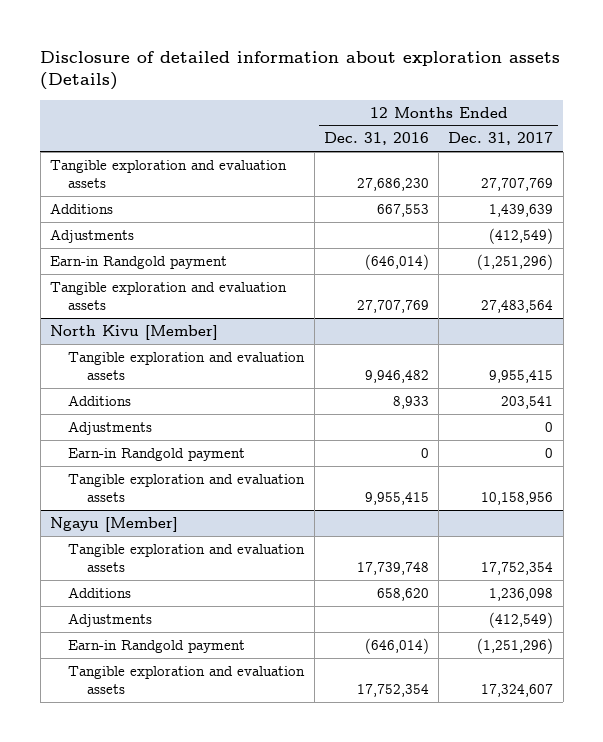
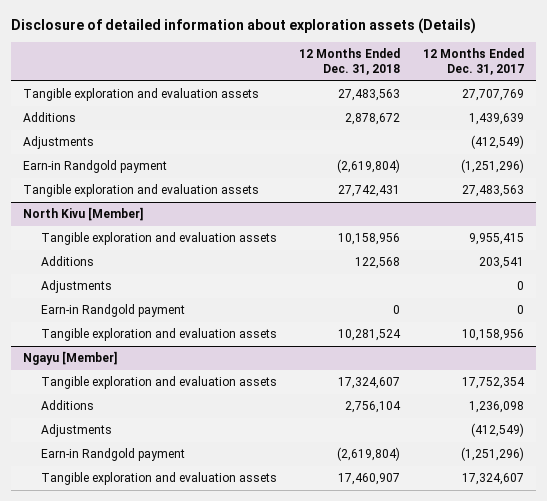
- | 12 Months Ended Dec. 31, 2016 | 12 Months Ended Dec. 31, 2017
+ | 12 Months Ended Dec. 31, 2018 | 12 Months Ended Dec. 31, 2017
- Tangible exploration and evaluation assets | 27,707,769 | 27,483,564
+ Tangible exploration and evaluation assets | 27,742,431 | 27,483,563

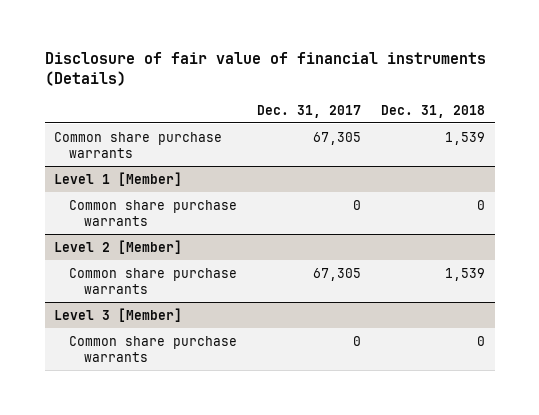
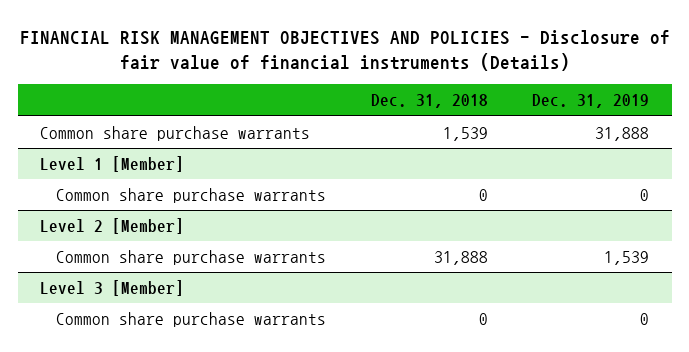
- Disclosure of fair value of financial instruments (Details)
+ FINANCIAL RISK MANAGEMENT OBJECTIVES AND POLICIES - Disclosure of fair value of financial instruments (Details)
- | Dec. 31, 2017 | Dec. 31, 2018
+ | Dec. 31, 2018 | Dec. 31, 2019
@ Level 2 [Member]
- Common share purchase warrants | 67,305 | 1,539
+ Common share purchase warrants | 31,888 | 1,539

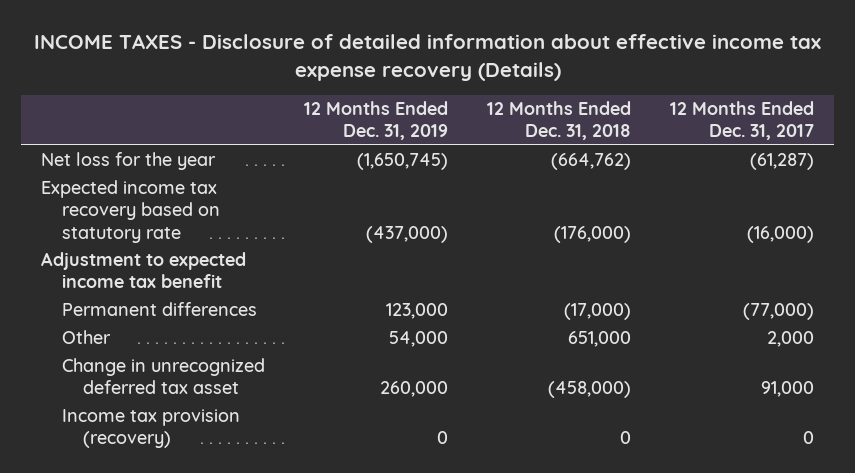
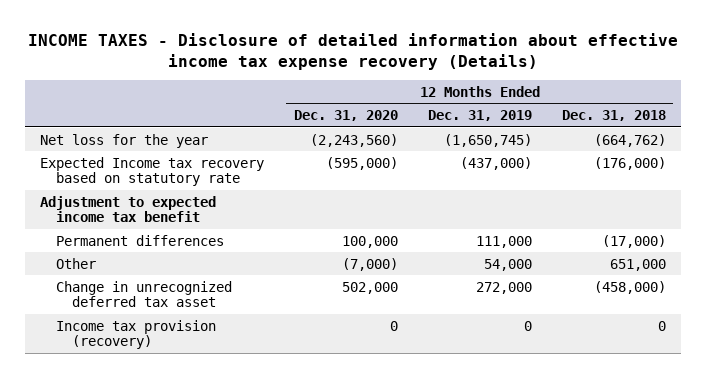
- | 12 Months Ended Dec. 31, 2019 | 12 Months Ended Dec. 31, 2018 | 12 Months Ended Dec. 31, 2017
+ | 12 Months Ended Dec. 31, 2020 | 12 Months Ended Dec. 31, 2019 | 12 Months Ended Dec. 31, 2018
- Expected income tax recovery based on statutory rate | (437,000) | (176,000) | (16,000)
+ Expected Income tax recovery based on statutory rate | (595,000) | (437,000) | (176,000)
- Permanent differences | 123,000 | (17,000) | (77,000)
+ Permanent differences | 100,000 | 111,000 | (17,000)
- Change in unrecognized deferred tax asset | 260,000 | (458,000) | 91,000
+ Change in unrecognized deferred tax asset | 502,000 | 272,000 | (458,000)

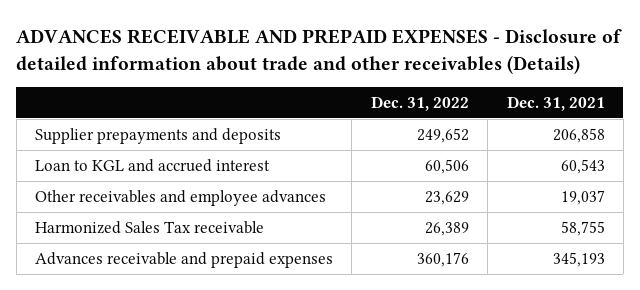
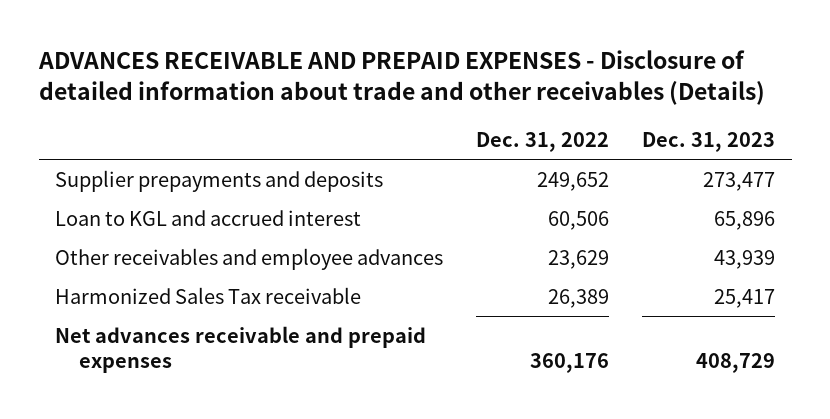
- | Dec. 31, 2022 | Dec. 31, 2021
+ | Dec. 31, 2022 | Dec. 31, 2023
- Advances receivable and prepaid expenses | 360,176 | 345,193
+ Net advances receivable and prepaid expenses | 360,176 | 408,729

